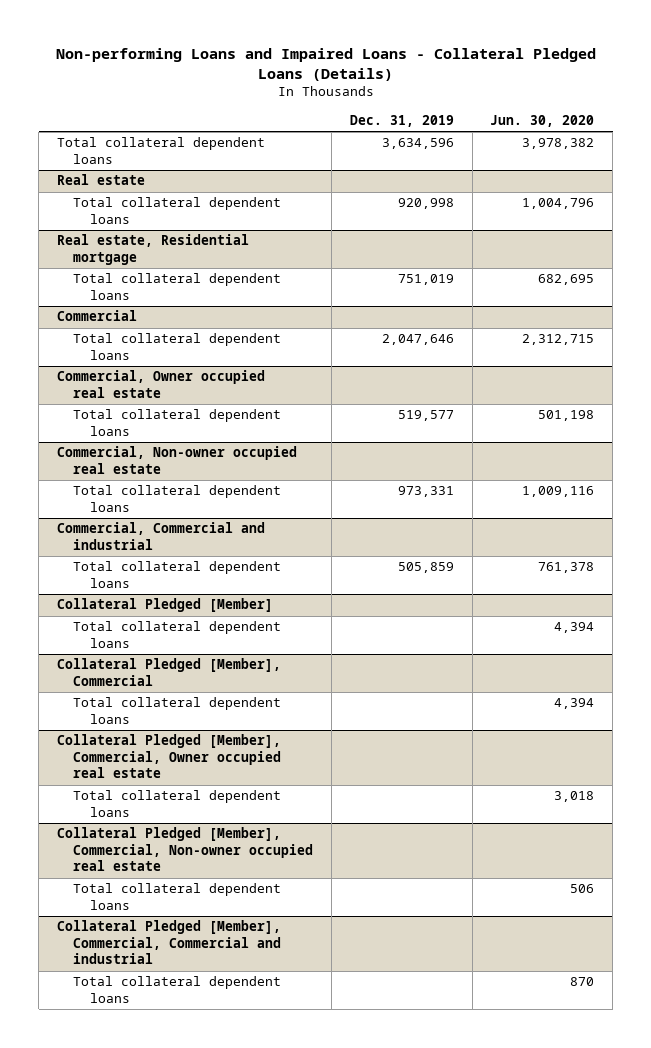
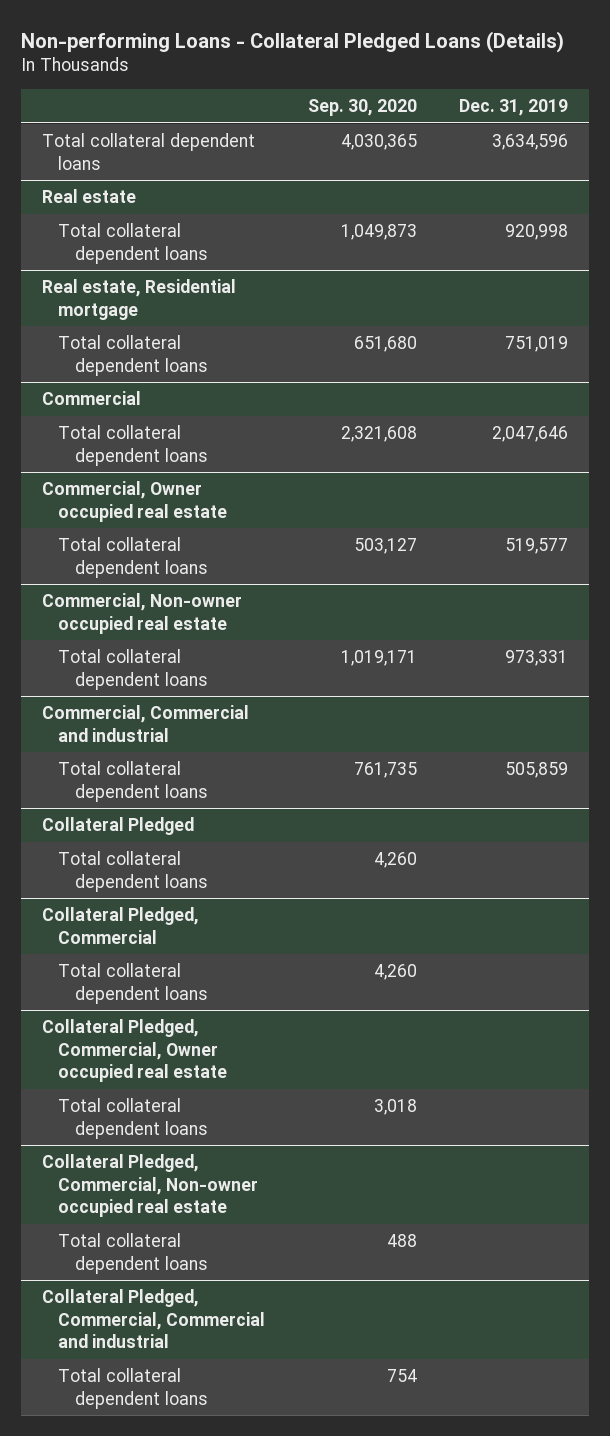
- Non-performing Loans and Impaired Loans - Collateral Pledged Loans (Details)
+ Non-performing Loans - Collateral Pledged Loans (Details)
- | Dec. 31, 2019 | Jun. 30, 2020
+ | Sep. 30, 2020 | Dec. 31, 2019
- Collateral Pledged [Member]
+ Collateral Pledged
- Collateral Pledged [Member], Commercial
+ Collateral Pledged, Commercial
- Collateral Pledged [Member], Commercial, Owner occupied real estate
+ Collateral Pledged, Commercial, Owner occupied real estate
- Collateral Pledged [Member], Commercial, Non-owner occupied real estate
+ Collateral Pledged, Commercial, Non-owner occupied real estate
- Collateral Pledged [Member], Commercial, Commercial and industrial
+ Collateral Pledged, Commercial, Commercial and industrial

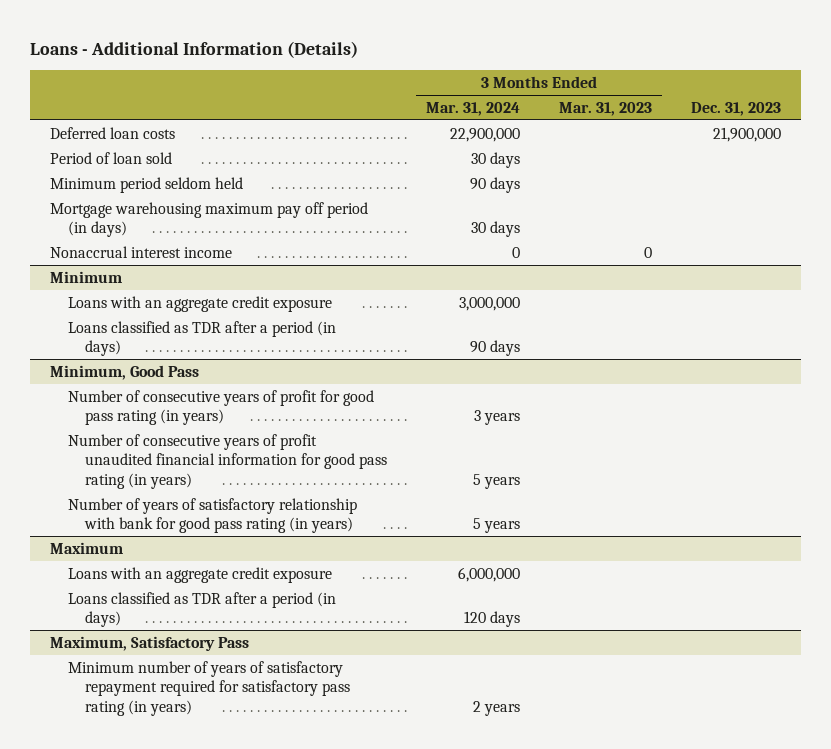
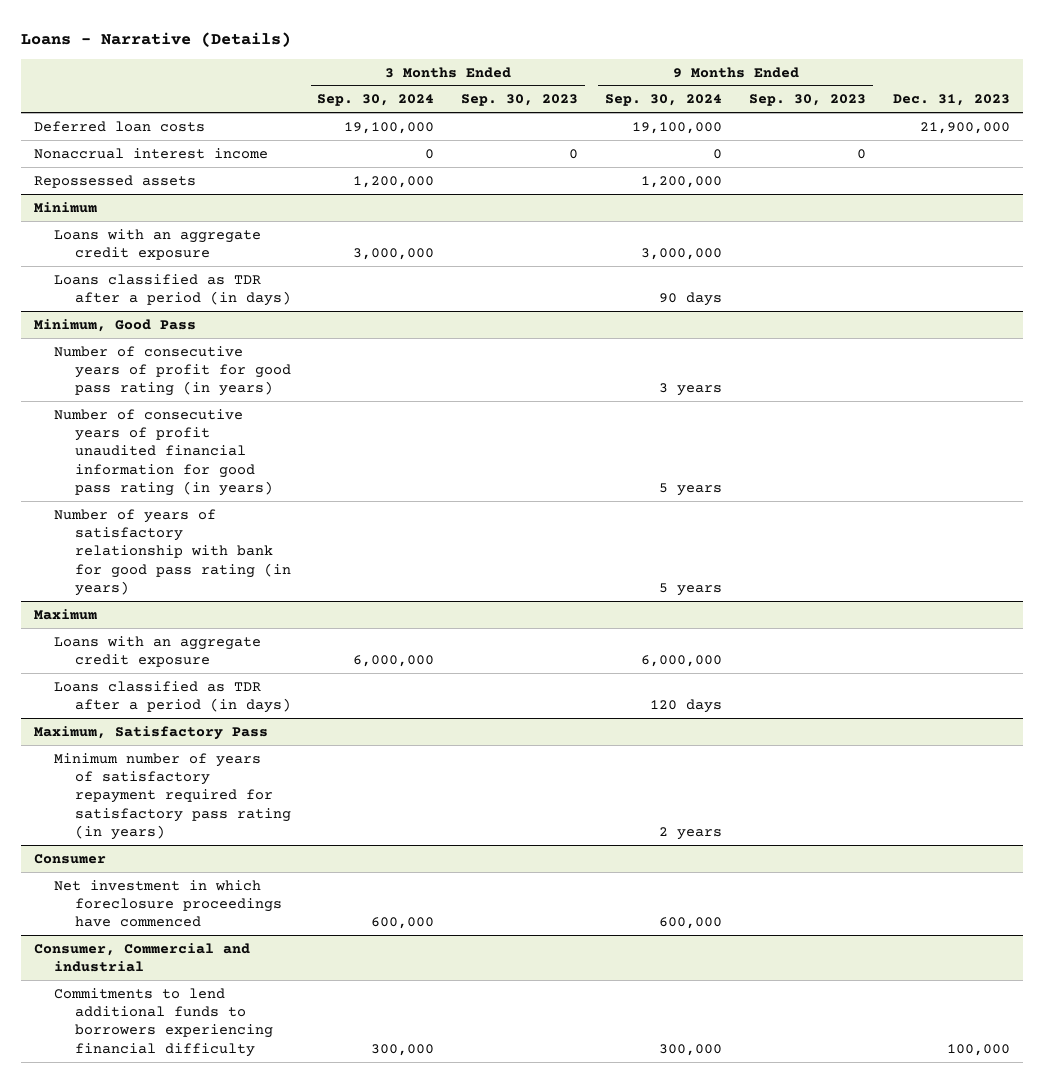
- Loans - Additional Information (Details)
+ Loans - Narrative (Details)
- | 3 Months Ended Mar. 31, 2024 | 3 Months Ended Mar. 31, 2023 | Dec. 31, 2023
+ | 3 Months Ended Sep. 30, 2024 | 3 Months Ended Sep. 30, 2023 | 9 Months Ended Sep. 30, 2024 | 9 Months Ended Sep. 30, 2023 | Dec. 31, 2023
- Period of loan sold | 30 days | |
- Minimum period seldom held | 90 days | |
- Mortgage warehousing maximum pay off period (in days) | 30 days | |
+ Repossessed assets | 1,200,000 | | 1,200,000 | |
+ Consumer
+ Net investment in which foreclosure proceedings have commenced | 600,000 | | 600,000 | |
+ Consumer, Commercial and industrial
+ Commitments to lend additional funds to borrowers experiencing financial difficulty | 300,000 | | 300,000 | | 100,000

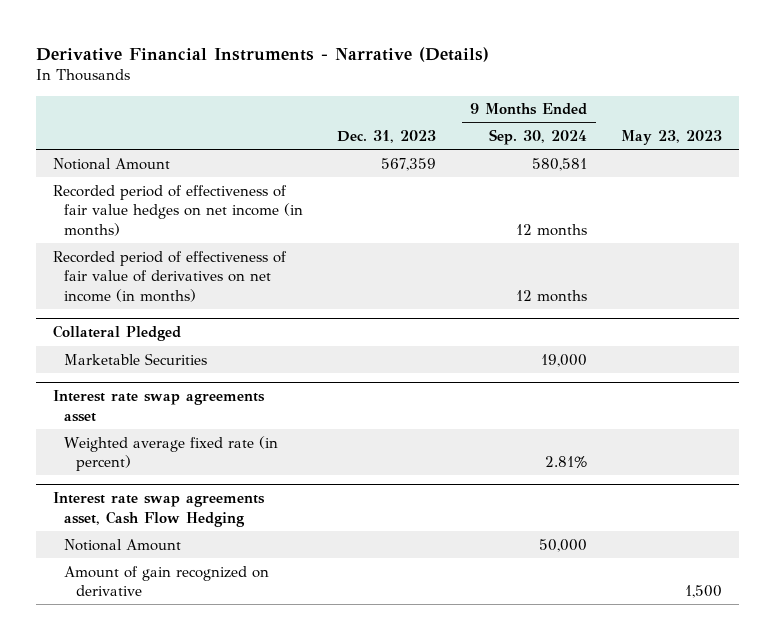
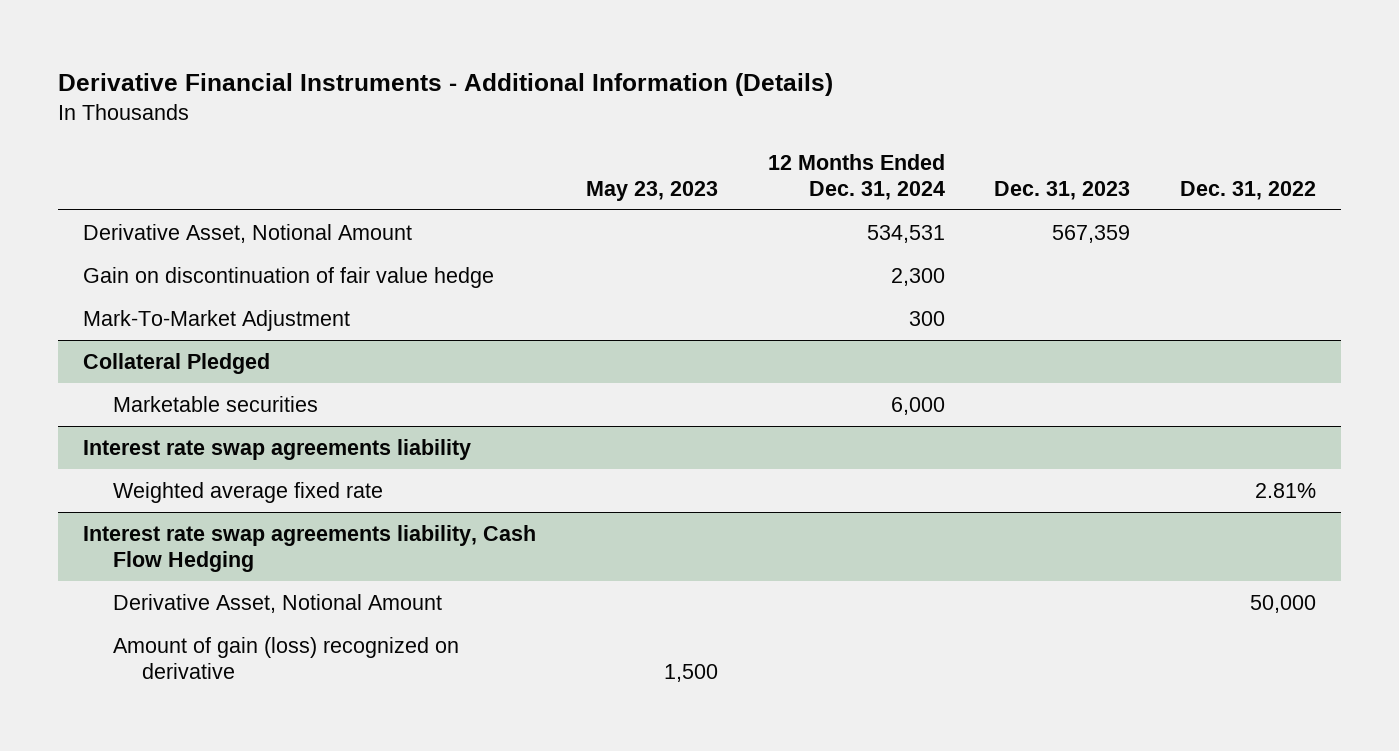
- Derivative Financial Instruments - Narrative (Details)
+ Derivative Financial Instruments - Additional Information (Details)
- | Dec. 31, 2023 | 9 Months Ended Sep. 30, 2024 | May 23, 2023
+ | May 23, 2023 | 12 Months Ended Dec. 31, 2024 | Dec. 31, 2023 | Dec. 31, 2022
- Notional Amount | 567,359 | 580,581 |
- Recorded period of effectiveness of fair value hedges on net income (in months) | | 12 months |
- Recorded period of effectiveness of fair value of derivatives on net income (in months) | | 12 months |
+ Derivative Asset, Notional Amount | | 534,531 | 567,359 |
+ Gain on discontinuation of fair value hedge | | 2,300 | |
+ Mark-To-Market Adjustment | | 300 | |
@ Collateral Pledged
- Marketable Securities | | 19,000 |
- Interest rate swap agreements asset
- Weighted average fixed rate (in percent) | | 2.81% |
- Interest rate swap agreements asset, Cash Flow Hedging
- Notional Amount | | 50,000 |
- Amount of gain recognized on derivative | | | 1,500
@ Collateral Pledged
+ Marketable securities | | 6,000 | |
+ Interest rate swap agreements liability
+ Weighted average fixed rate | | | | 2.81%
+ Interest rate swap agreements liability, Cash Flow Hedging
+ Derivative Asset, Notional Amount | | | | 50,000
+ Amount of gain (loss) recognized on derivative | 1,500 | | |

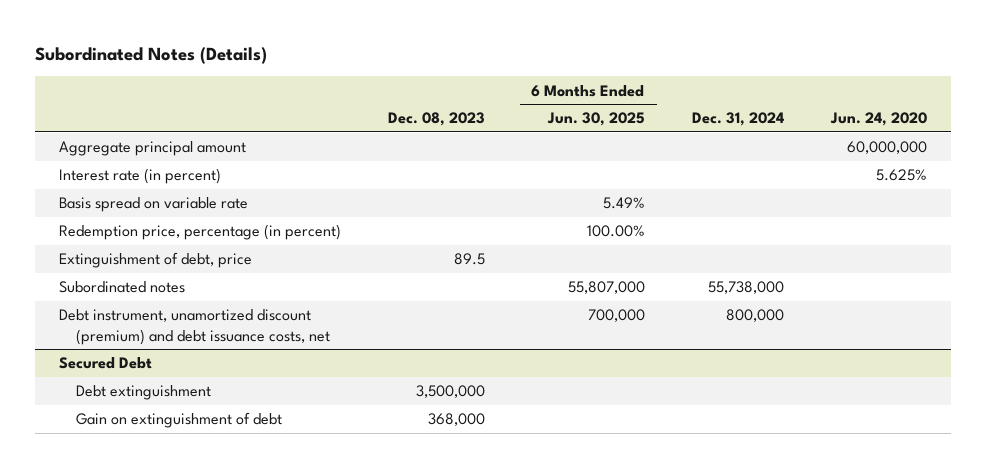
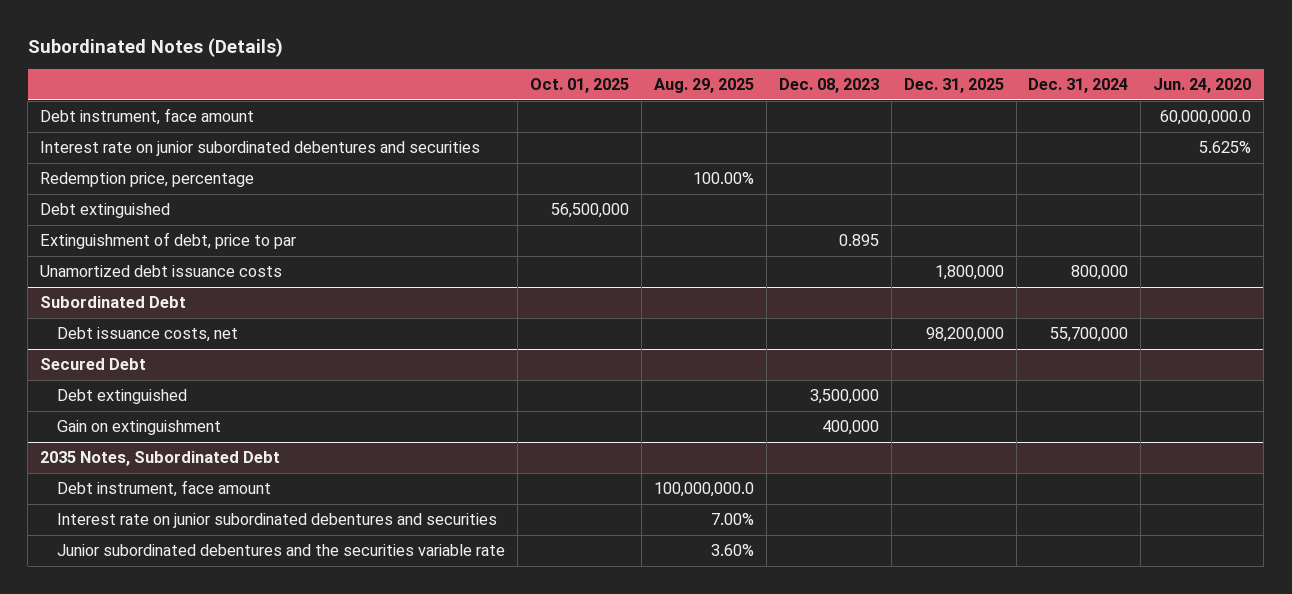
- | Dec. 08, 2023 | 6 Months Ended Jun. 30, 2025 | Dec. 31, 2024 | Jun. 24, 2020
+ | Oct. 01, 2025 | Aug. 29, 2025 | Dec. 08, 2023 | Dec. 31, 2025 | Dec. 31, 2024 | Jun. 24, 2020
- Aggregate principal amount | | | | 60,000,000
- Interest rate (in percent) | | | | 5.625%
- Basis spread on variable rate | | 5.49% | |
- Redemption price, percentage (in percent) | | 100.00% | |
- Extinguishment of debt, price | 89.5 | | |
- Subordinated notes | | 55,807,000 | 55,738,000 |
- Debt instrument, unamortized discount (premium) and debt issuance costs, net | | 700,000 | 800,000 |
+ Debt instrument, face amount | | | | | | 60,000,000.0
+ Interest rate on junior subordinated debentures and securities | | | | | | 5.625%
+ Redemption price, percentage | | 100.00% | | | |
+ Debt extinguished | 56,500,000 | | | | |
+ Extinguishment of debt, price to par | | | 0.895 | | |
+ Unamortized debt issuance costs | | | | 1,800,000 | 800,000 |
+ Subordinated Debt
+ Debt issuance costs, net | | | | 98,200,000 | 55,700,000 |
@ Secured Debt
- Debt extinguishment | 3,500,000 | | |
- Gain on extinguishment of debt | 368,000 | | |
+ Debt extinguished | | | 3,500,000 | | |
+ Gain on extinguishment | | | 400,000 | | |
+ 2035 Notes, Subordinated Debt
+ Debt instrument, face amount | | 100,000,000.0 | | | |
+ Interest rate on junior subordinated debentures and securities | | 7.00% | | | |
+ Junior subordinated debentures and the securities variable rate | | 3.60% | | | |

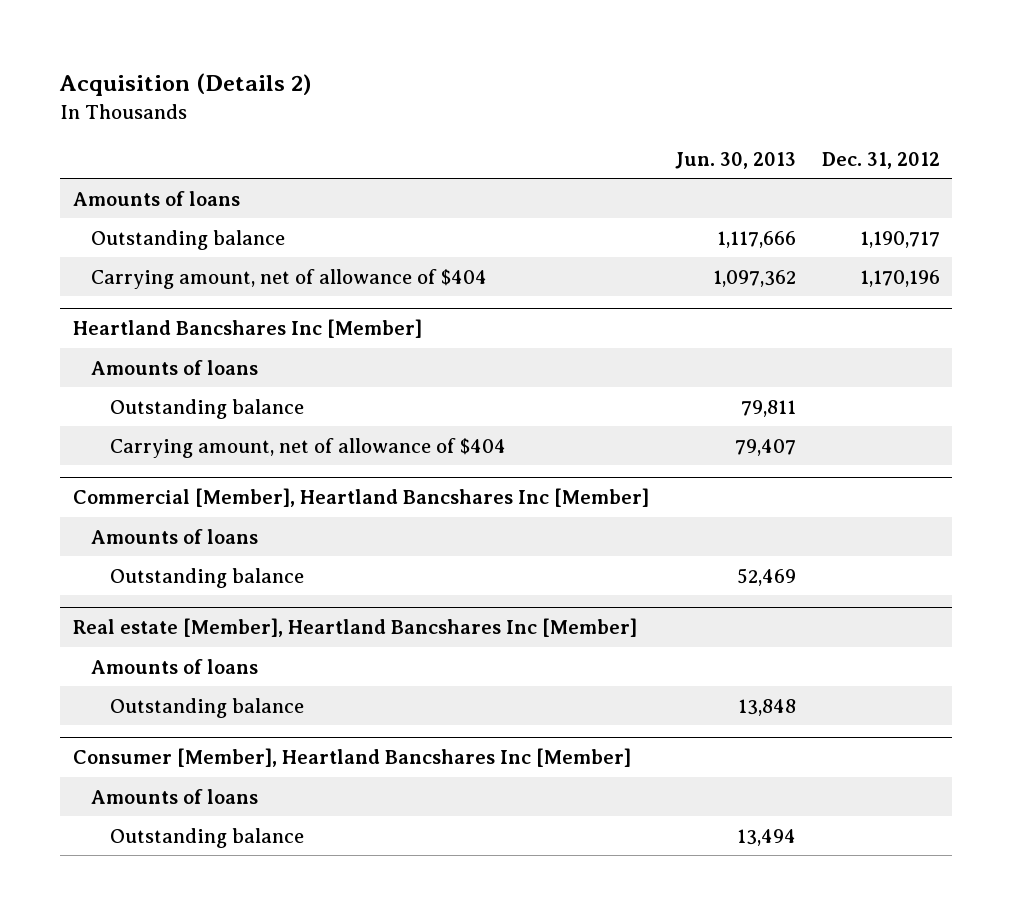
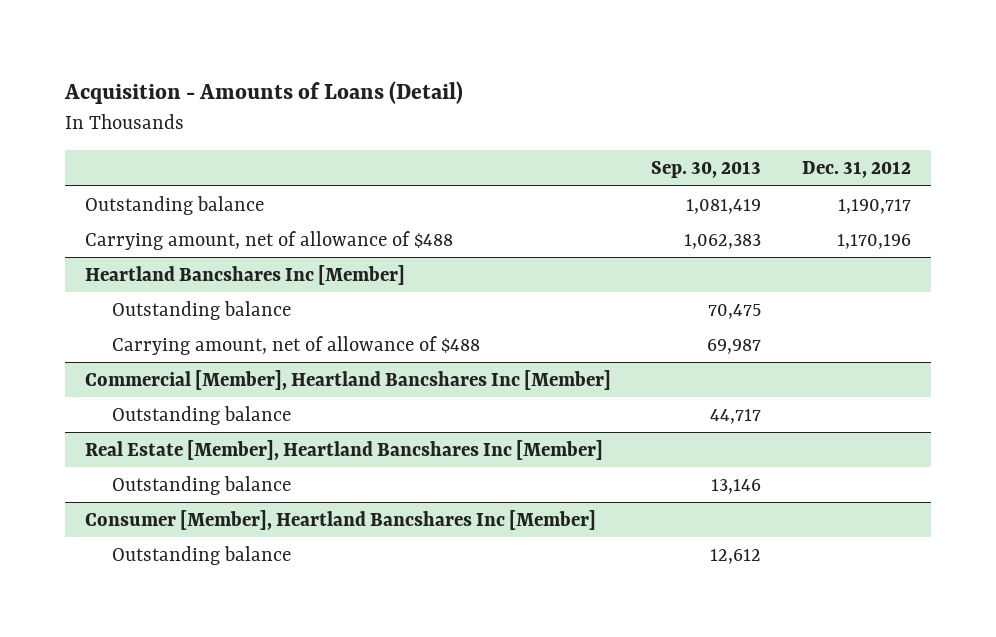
- Acquisition (Details 2)
+ Acquisition - Amounts of Loans (Detail)
- | Jun. 30, 2013 | Dec. 31, 2012
+ | Sep. 30, 2013 | Dec. 31, 2012
- Amounts of loans
- Carrying amount, net of allowance of $404 | 1,097,362 | 1,170,196
+ Carrying amount, net of allowance of $488 | 1,062,383 | 1,170,196
@ Heartland Bancshares Inc [Member]
- Amounts of loans
- Carrying amount, net of allowance of $404 | 79,407 |
+ Carrying amount, net of allowance of $488 | 69,987 |
@ Commercial [Member], Heartland Bancshares Inc [Member]
- Amounts of loans
- Real estate [Member], Heartland Bancshares Inc [Member]
- Amounts of loans
+ Real Estate [Member], Heartland Bancshares Inc [Member]
@ Consumer [Member], Heartland Bancshares Inc [Member]
- Amounts of loans

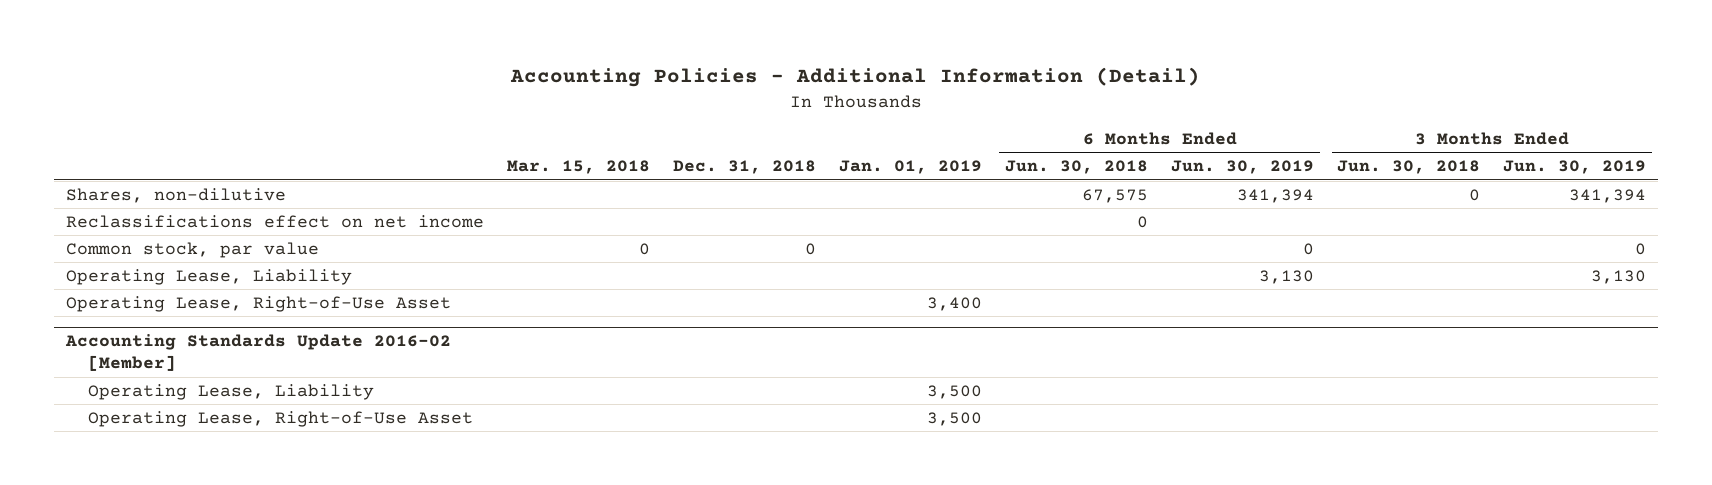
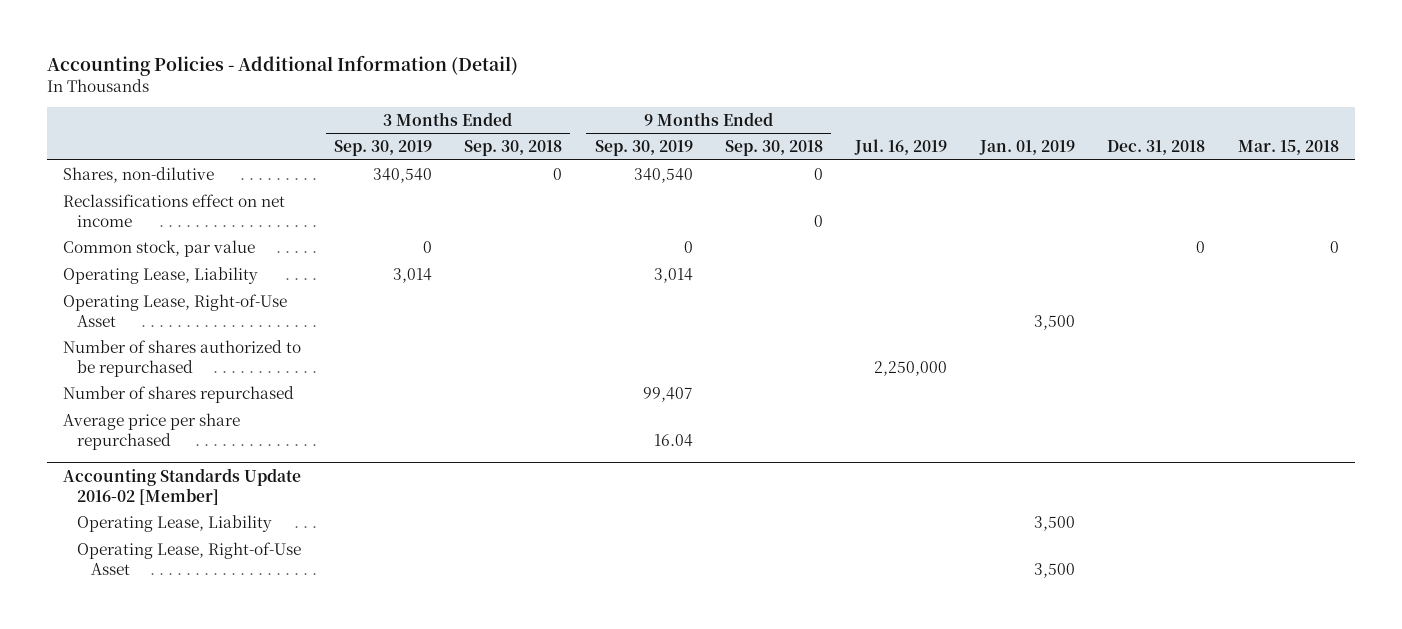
- | Mar. 15, 2018 | Dec. 31, 2018 | Jan. 01, 2019 | 6 Months Ended Jun. 30, 2018 | 6 Months Ended Jun. 30, 2019 | 3 Months Ended Jun. 30, 2018 | 3 Months Ended Jun. 30, 2019
+ | 3 Months Ended Sep. 30, 2019 | 3 Months Ended Sep. 30, 2018 | 9 Months Ended Sep. 30, 2019 | 9 Months Ended Sep. 30, 2018 | Jul. 16, 2019 | Jan. 01, 2019 | Dec. 31, 2018 | Mar. 15, 2018
- Operating Lease, Right-of-Use Asset | | | 3,400 | | | |
+ Operating Lease, Right-of-Use Asset | | | | | | 3,500 | |
+ Number of shares authorized to be repurchased | | | | | 2,250,000 | | |
+ Number of shares repurchased | | | 99,407 | | | | |
+ Average price per share repurchased | | | 16.04 | | | | |

